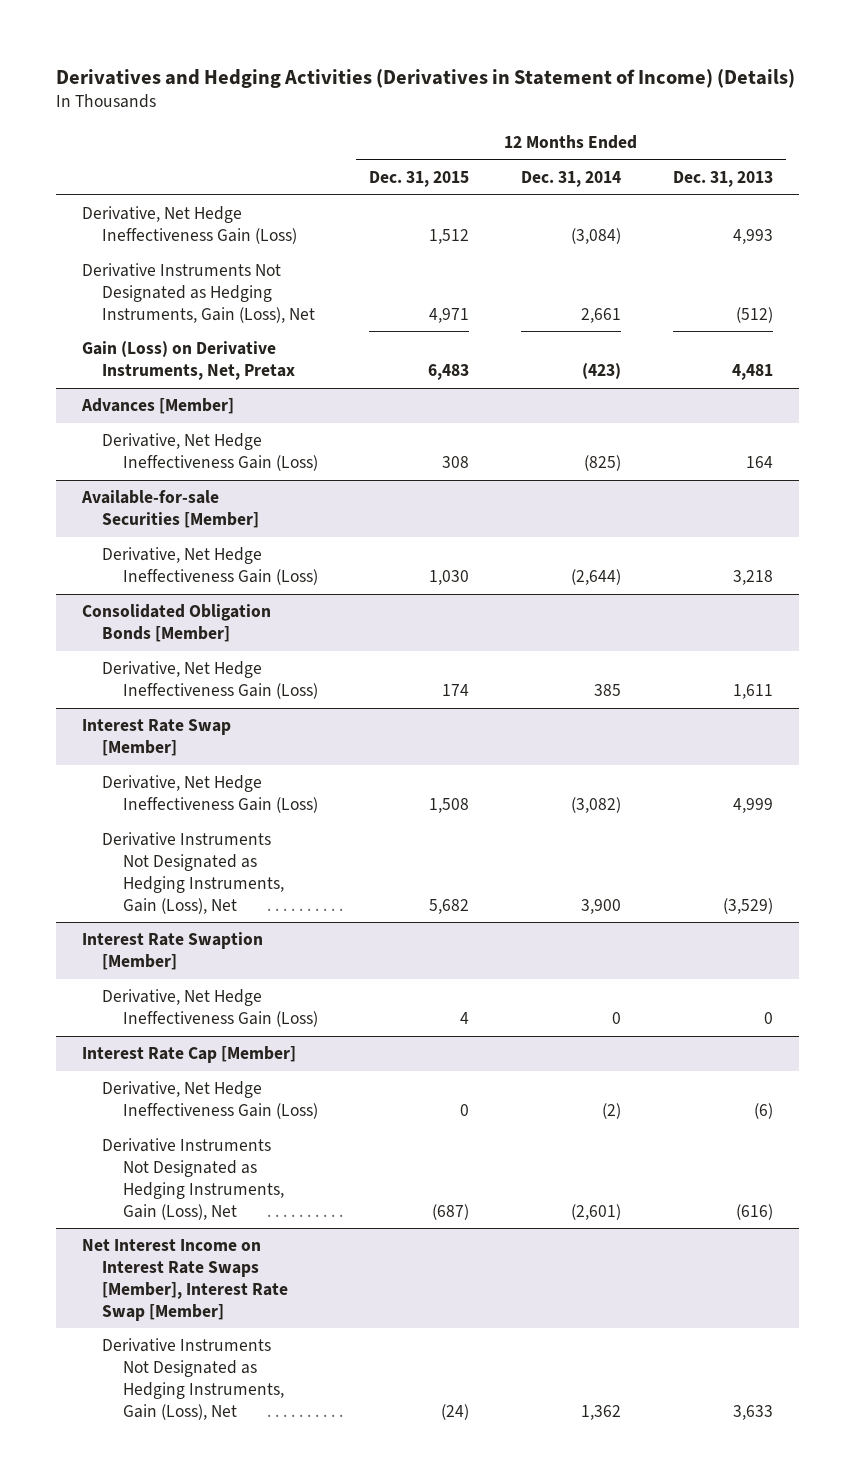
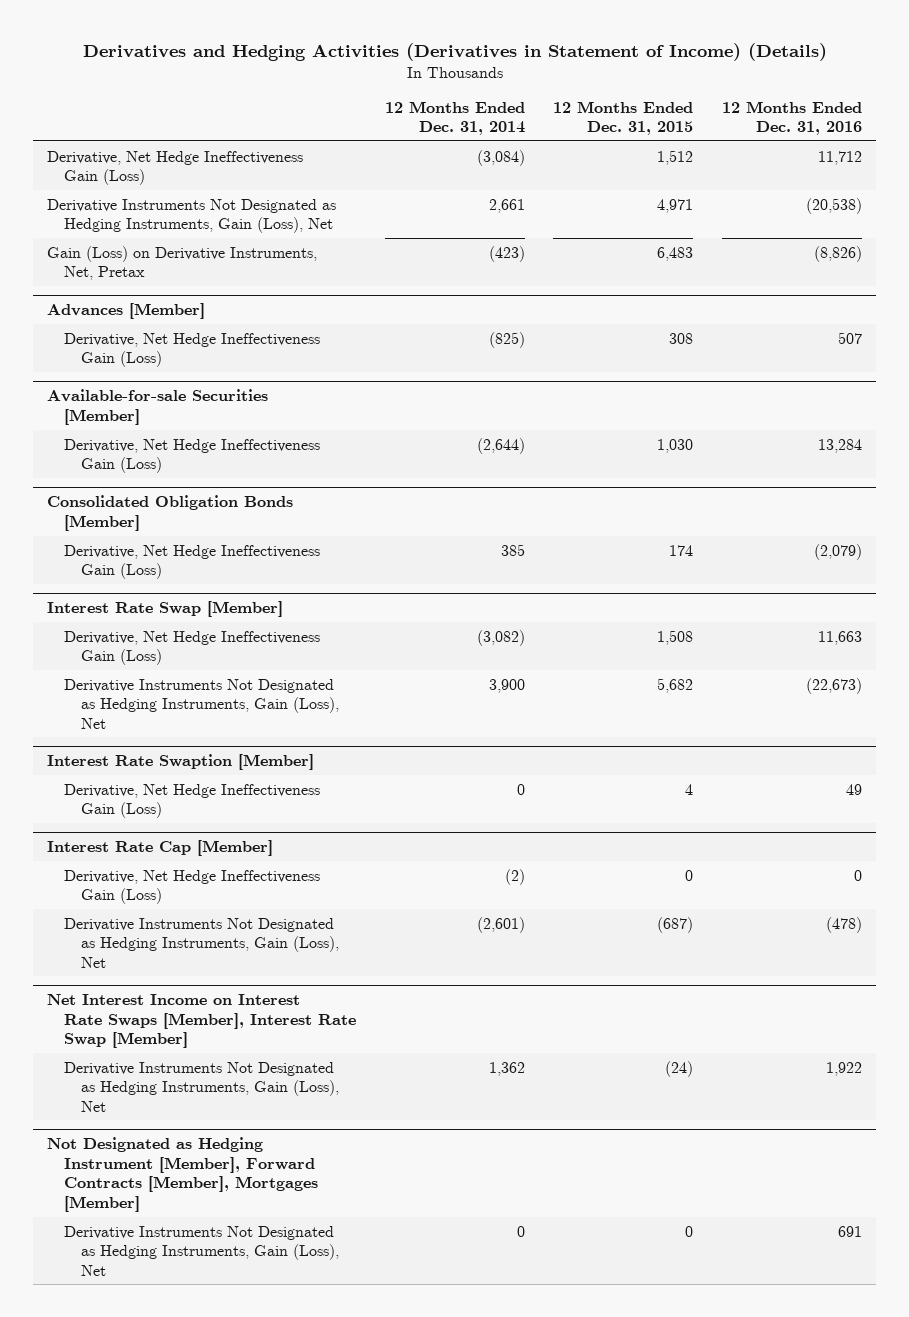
- | 12 Months Ended Dec. 31, 2015 | 12 Months Ended Dec. 31, 2014 | 12 Months Ended Dec. 31, 2013
+ | 12 Months Ended Dec. 31, 2014 | 12 Months Ended Dec. 31, 2015 | 12 Months Ended Dec. 31, 2016
+ Not Designated as Hedging Instrument [Member], Forward Contracts [Member], Mortgages [Member]
+ Derivative Instruments Not Designated as Hedging Instruments, Gain (Loss), Net | 0 | 0 | 691

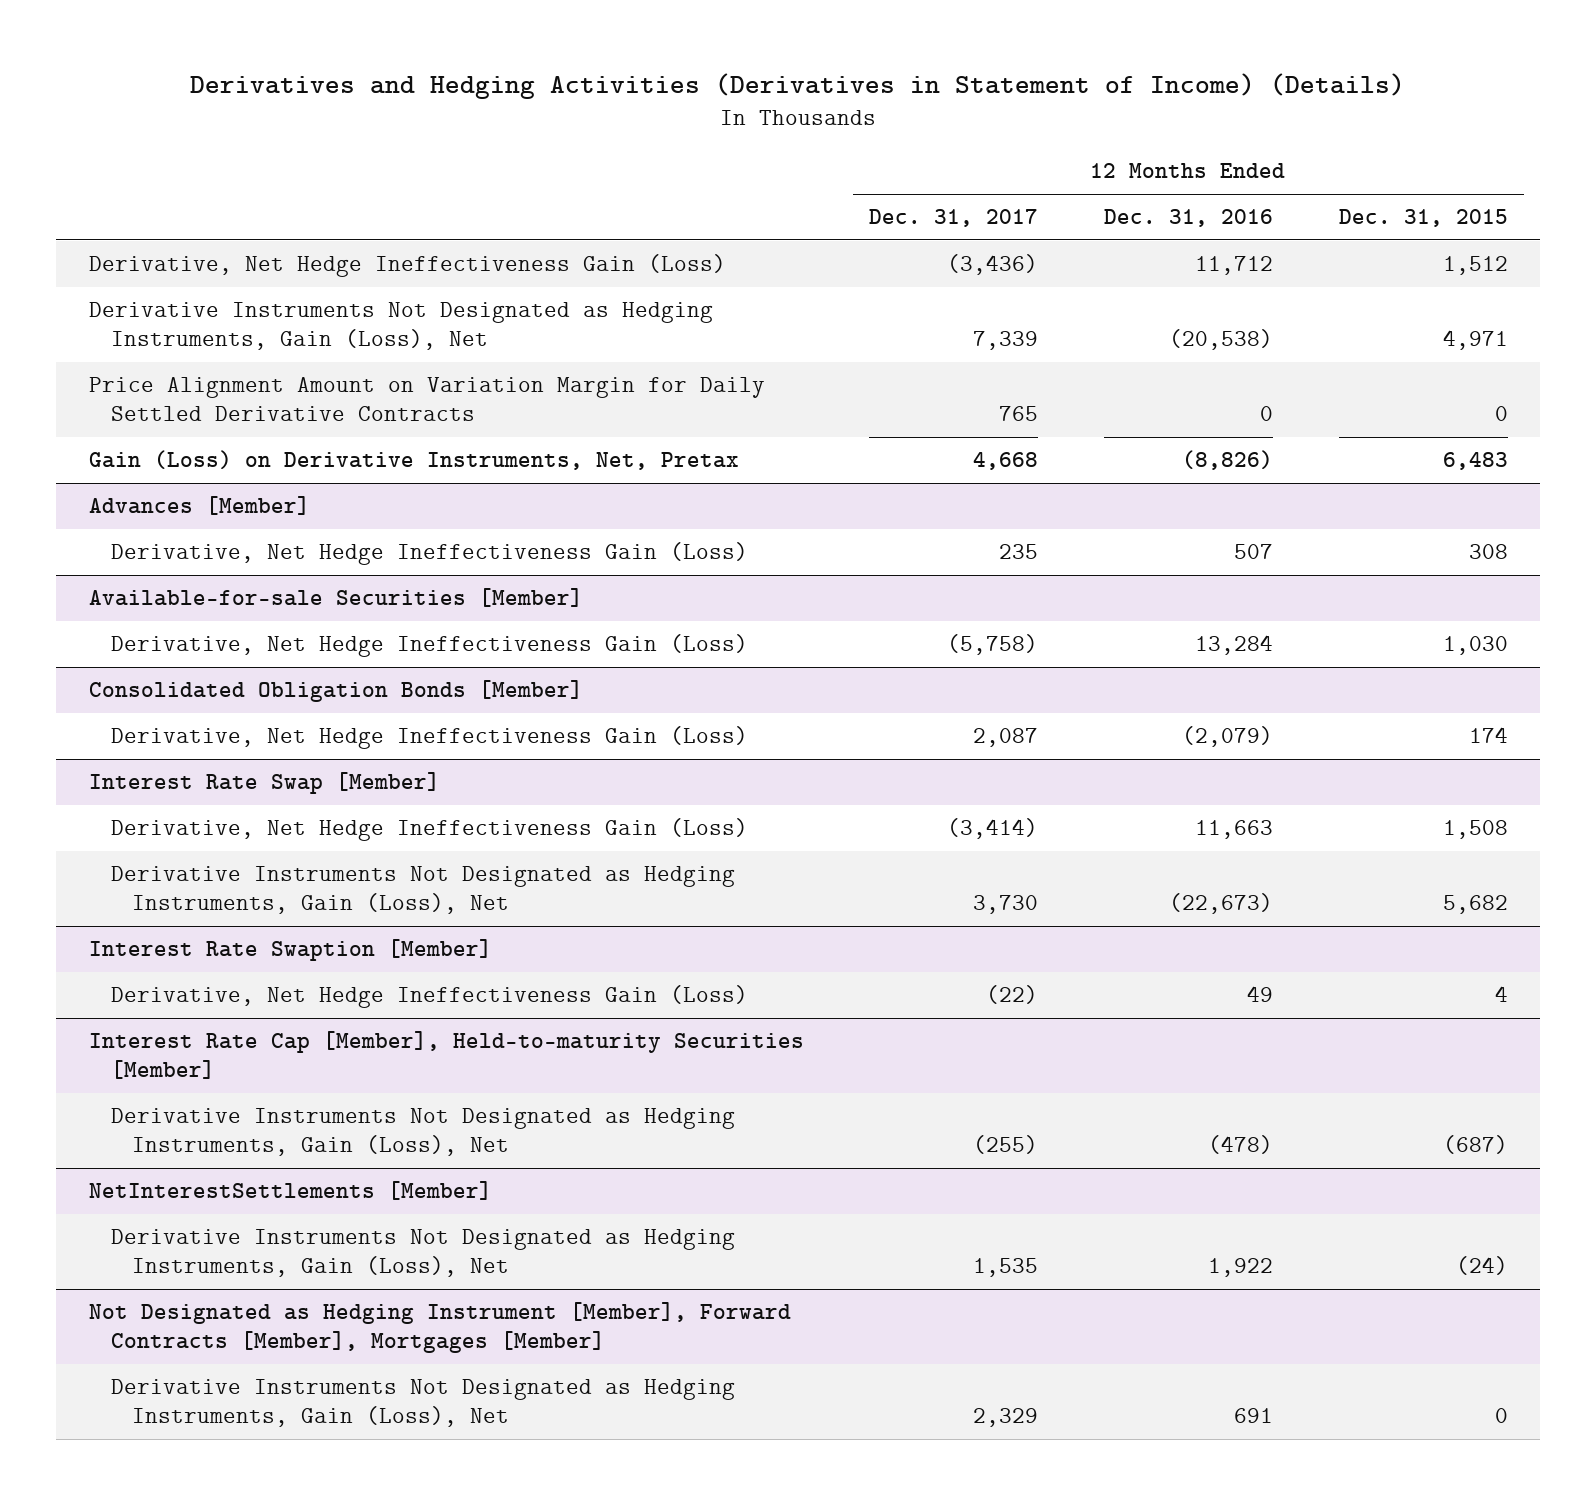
- | 12 Months Ended Dec. 31, 2014 | 12 Months Ended Dec. 31, 2015 | 12 Months Ended Dec. 31, 2016
+ | 12 Months Ended Dec. 31, 2017 | 12 Months Ended Dec. 31, 2016 | 12 Months Ended Dec. 31, 2015
+ Price Alignment Amount on Variation Margin for Daily Settled Derivative Contracts | 765 | 0 | 0
- Interest Rate Cap [Member]
- Derivative, Net Hedge Ineffectiveness Gain (Loss) | (2) | 0 | 0
+ Interest Rate Cap [Member], Held-to-maturity Securities [Member]
- Net Interest Income on Interest Rate Swaps [Member], Interest Rate Swap [Member]
+ NetInterestSettlements [Member]

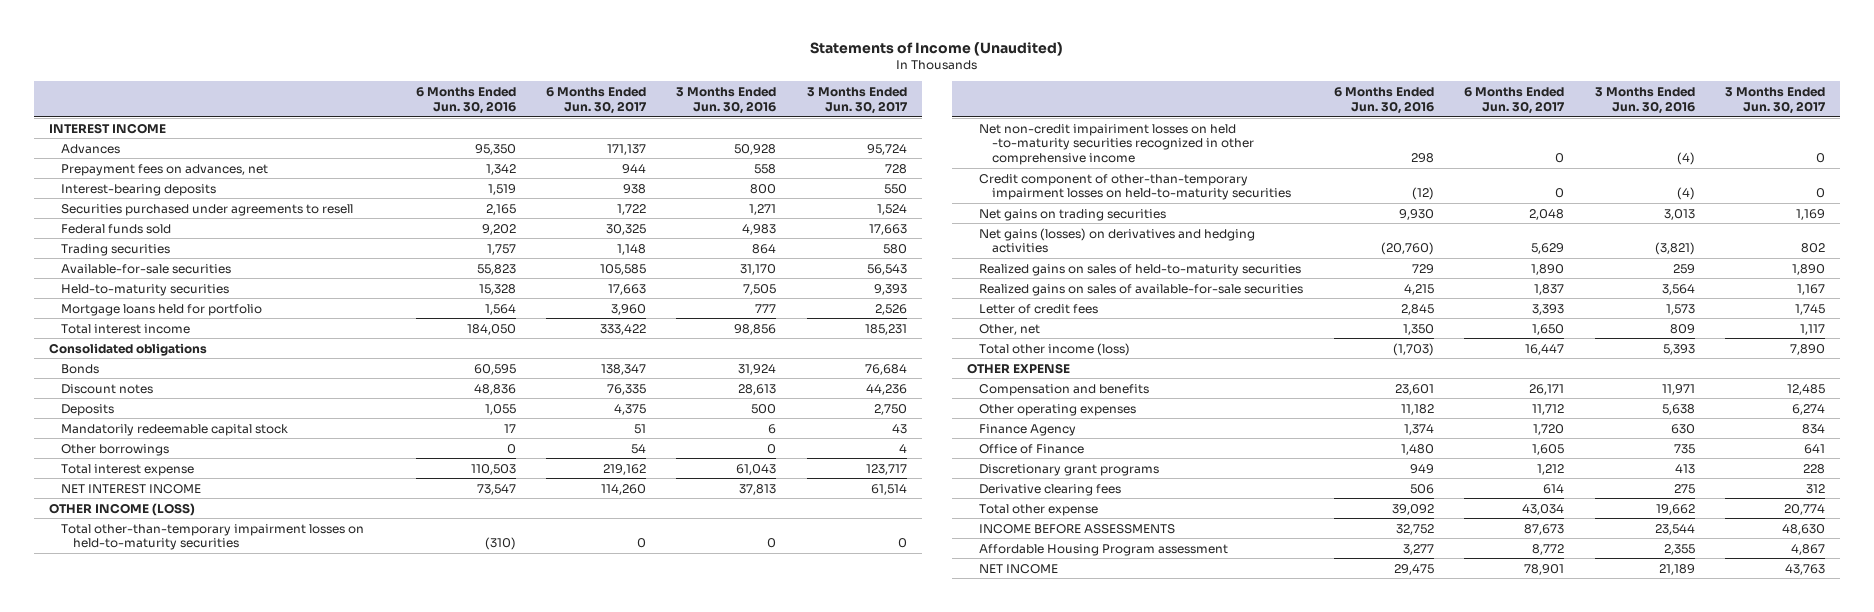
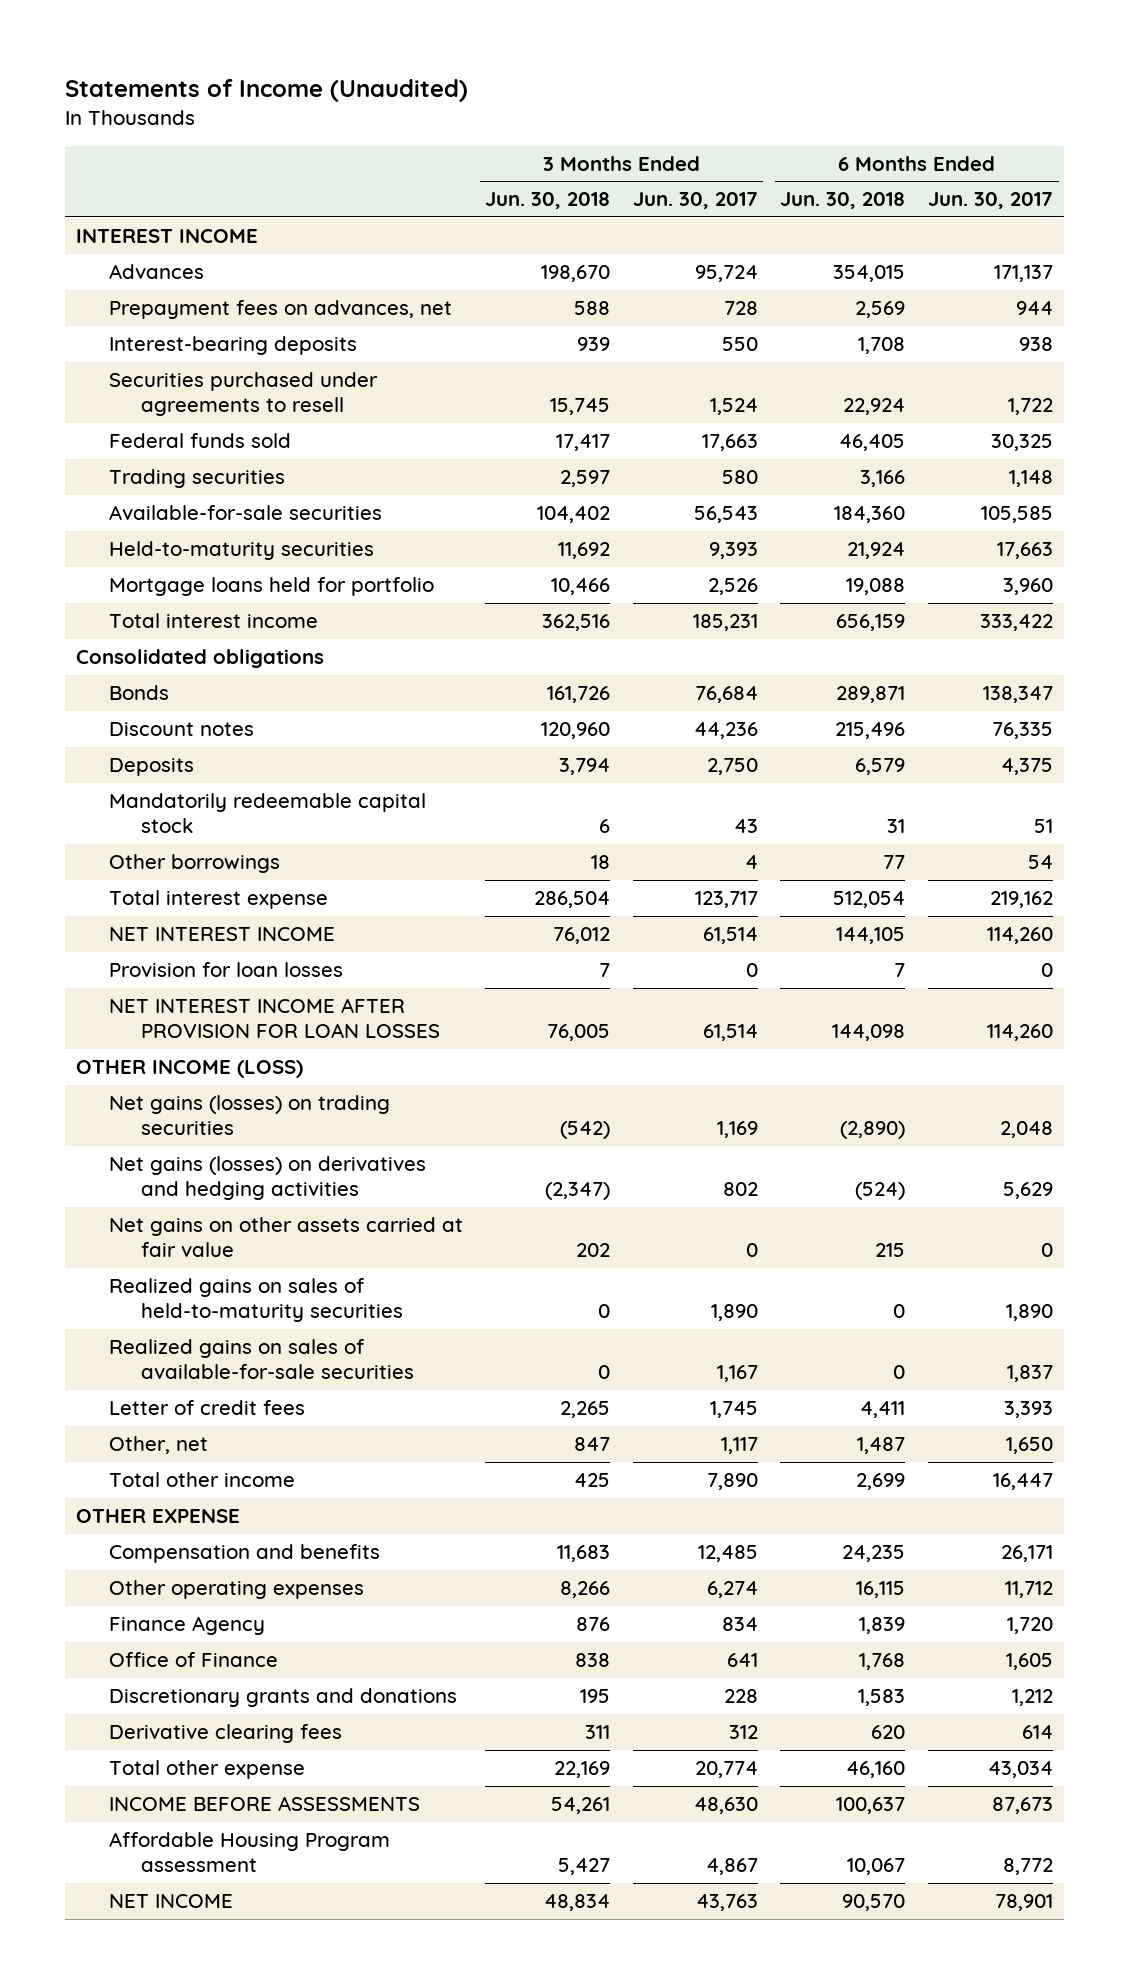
- | 6 Months Ended Jun. 30, 2016 | 6 Months Ended Jun. 30, 2017 | 3 Months Ended Jun. 30, 2016 | 3 Months Ended Jun. 30, 2017
+ | 3 Months Ended Jun. 30, 2018 | 3 Months Ended Jun. 30, 2017 | 6 Months Ended Jun. 30, 2018 | 6 Months Ended Jun. 30, 2017
+ Provision for loan losses | 7 | 0 | 7 | 0
+ NET INTEREST INCOME AFTER PROVISION FOR LOAN LOSSES | 76,005 | 61,514 | 144,098 | 114,260
- Total other-than-temporary impairment losses on held-to-maturity securities | (310) | 0 | 0 | 0
- Net non-credit impairiment losses on held -to-maturity securities recognized in other comprehensive income | 298 | 0 | (4) | 0
- Credit component of other-than-temporary impairment losses on held-to-maturity securities | (12) | 0 | (4) | 0
- Net gains on trading securities | 9,930 | 2,048 | 3,013 | 1,169
+ Net gains (losses) on trading securities | (542) | 1,169 | (2,890) | 2,048
+ Net gains on other assets carried at fair value | 202 | 0 | 215 | 0
- Total other income (loss) | (1,703) | 16,447 | 5,393 | 7,890
+ Total other income | 425 | 7,890 | 2,699 | 16,447
- Discretionary grant programs | 949 | 1,212 | 413 | 228
+ Discretionary grants and donations | 195 | 228 | 1,583 | 1,212

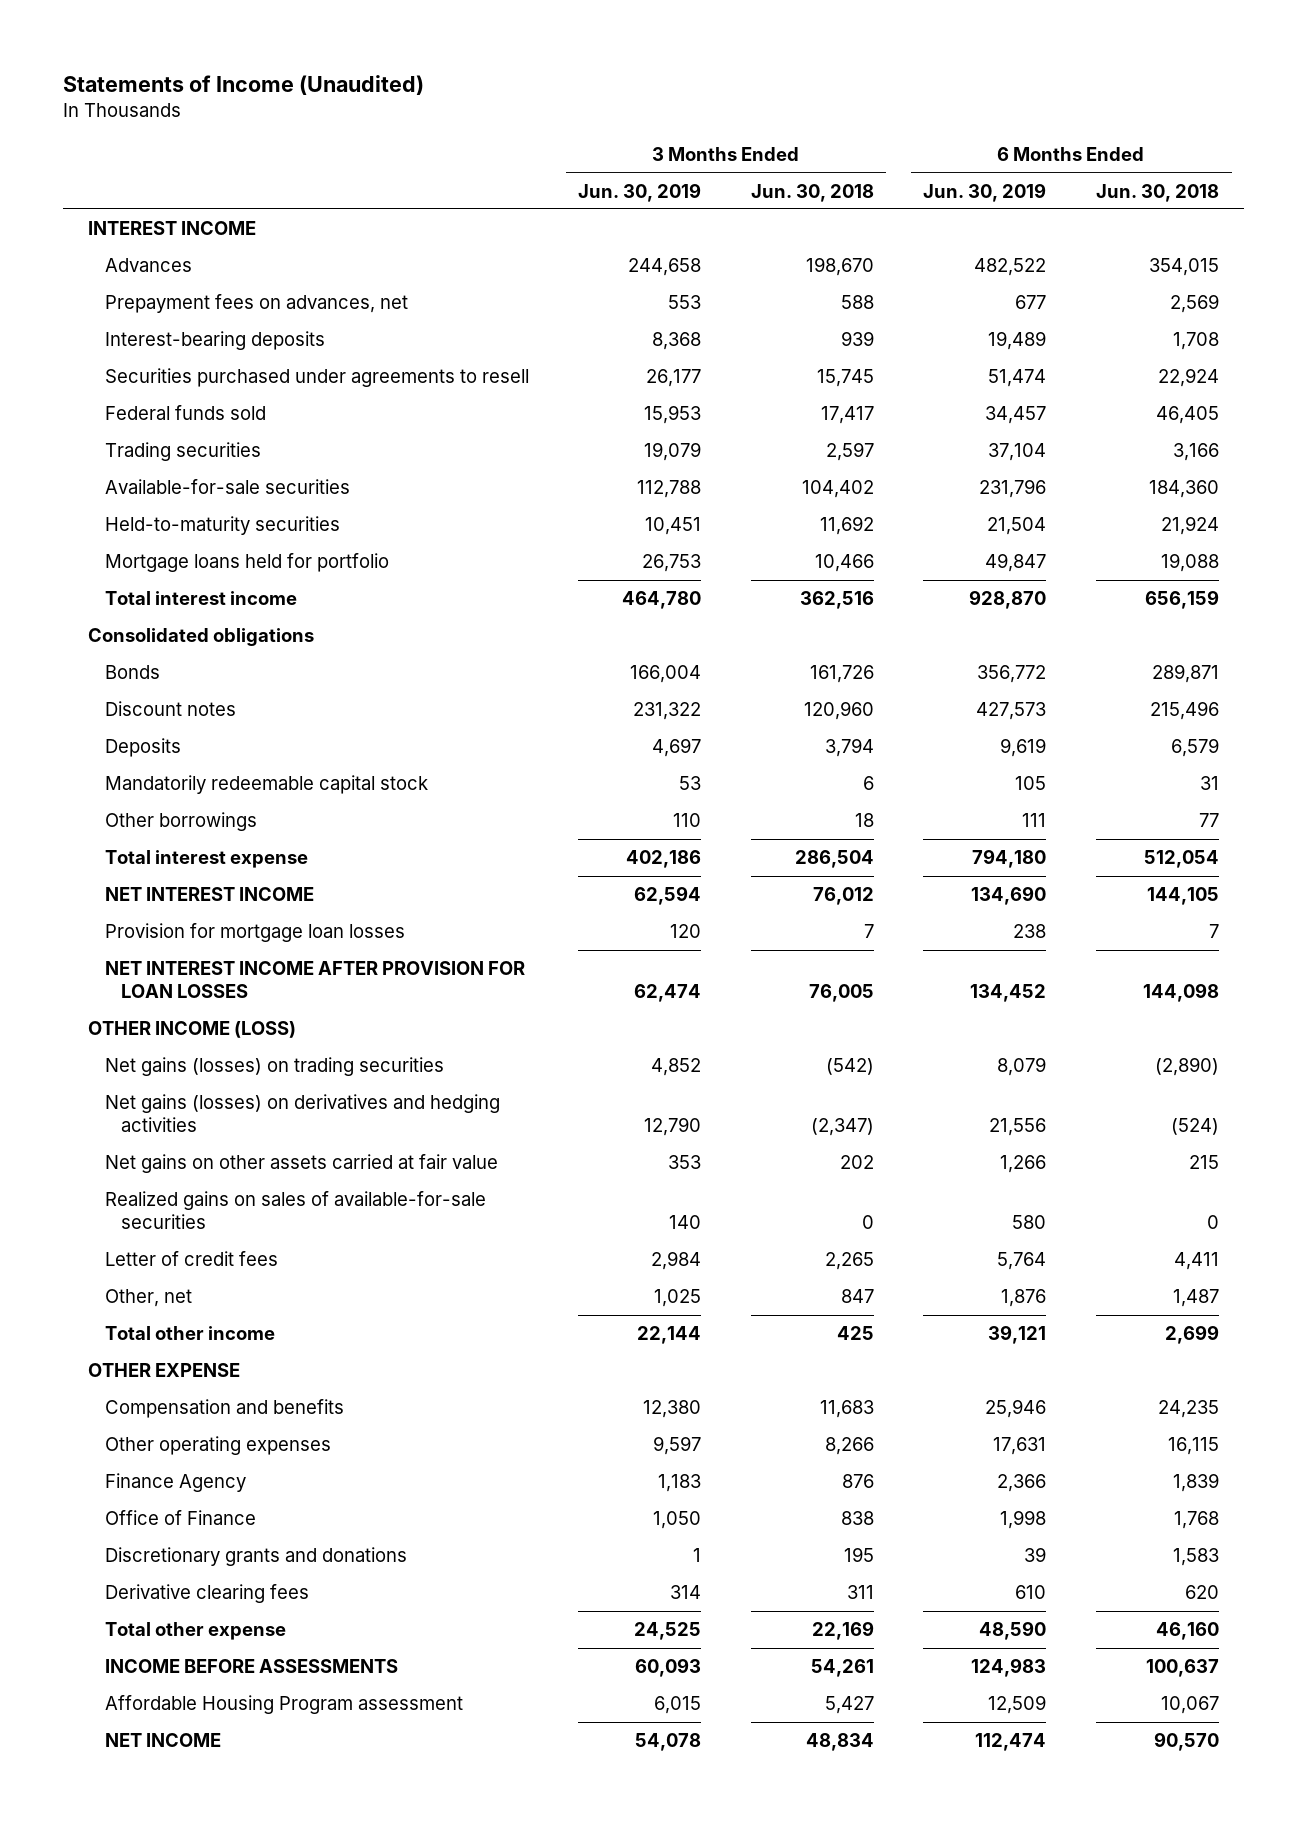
- | 3 Months Ended Jun. 30, 2018 | 3 Months Ended Jun. 30, 2017 | 6 Months Ended Jun. 30, 2018 | 6 Months Ended Jun. 30, 2017
+ | 3 Months Ended Jun. 30, 2019 | 3 Months Ended Jun. 30, 2018 | 6 Months Ended Jun. 30, 2019 | 6 Months Ended Jun. 30, 2018
- Provision for loan losses | 7 | 0 | 7 | 0
+ Provision for mortgage loan losses | 120 | 7 | 238 | 7
- Realized gains on sales of held-to-maturity securities | 0 | 1,890 | 0 | 1,890

